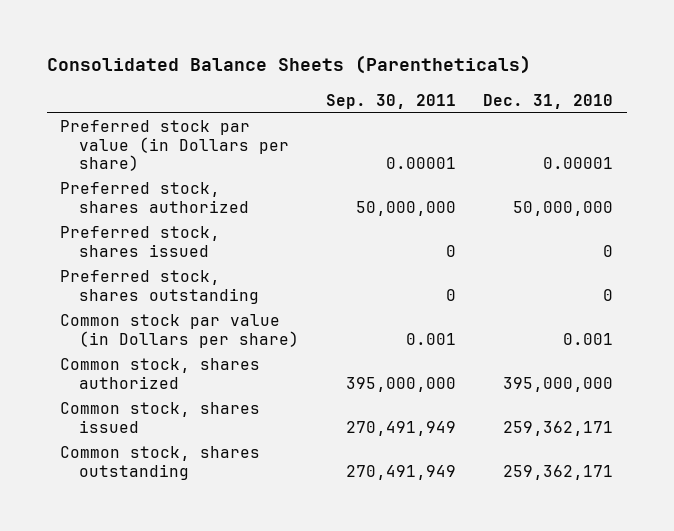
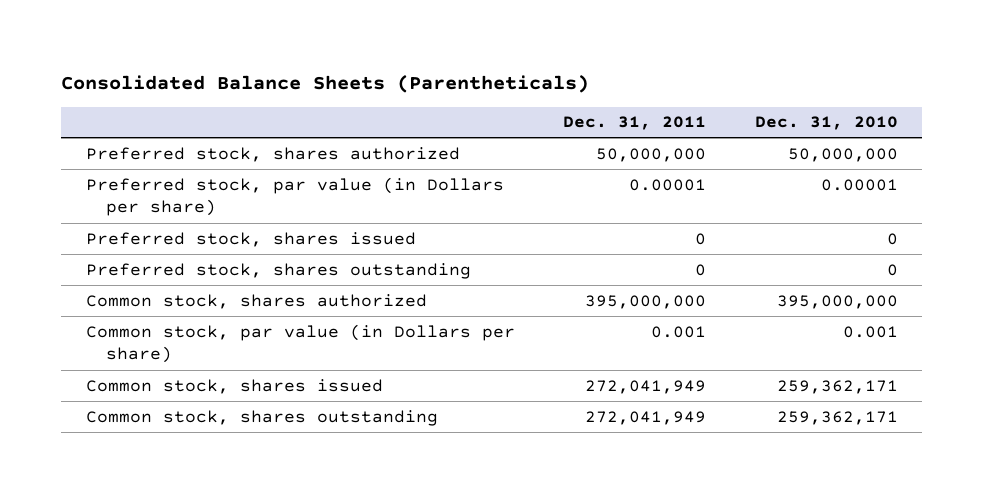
- | Sep. 30, 2011 | Dec. 31, 2010
+ | Dec. 31, 2011 | Dec. 31, 2010
- Preferred stock par value (in Dollars per share) | 0.00001 | 0.00001
+ Preferred stock, par value (in Dollars per share) | 0.00001 | 0.00001
- Common stock par value (in Dollars per share) | 0.001 | 0.001
+ Common stock, par value (in Dollars per share) | 0.001 | 0.001

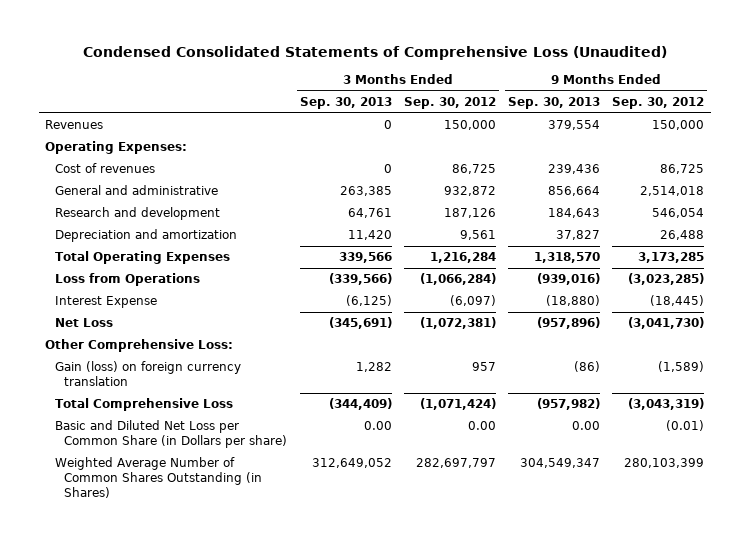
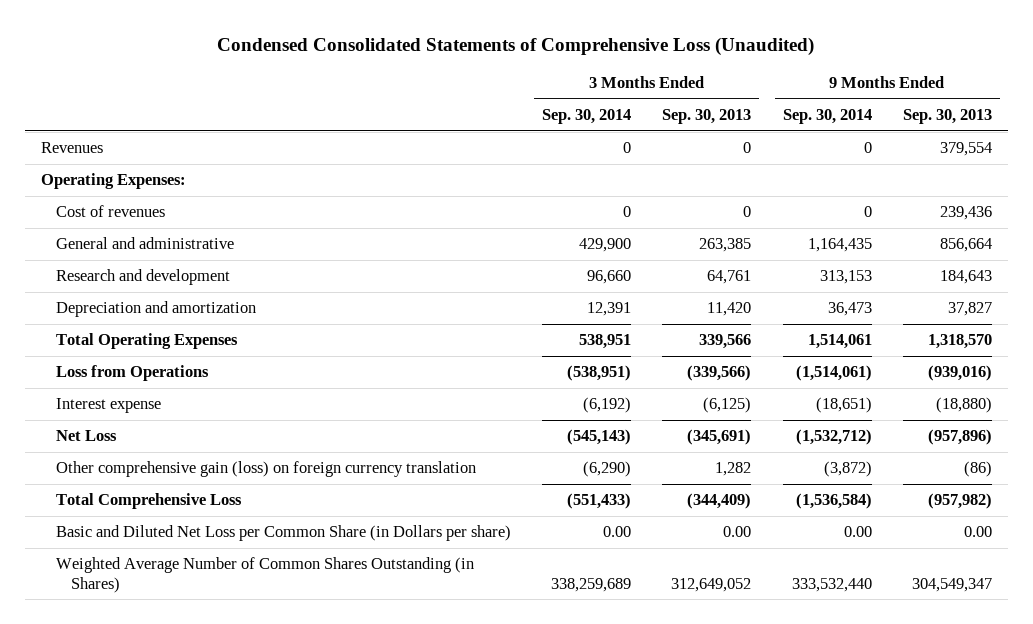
- | 3 Months Ended Sep. 30, 2013 | 3 Months Ended Sep. 30, 2012 | 9 Months Ended Sep. 30, 2013 | 9 Months Ended Sep. 30, 2012
+ | 3 Months Ended Sep. 30, 2014 | 3 Months Ended Sep. 30, 2013 | 9 Months Ended Sep. 30, 2014 | 9 Months Ended Sep. 30, 2013
- Interest Expense | (6,125) | (6,097) | (18,880) | (18,445)
+ Interest expense | (6,192) | (6,125) | (18,651) | (18,880)
- Other Comprehensive Loss:
- Gain (loss) on foreign currency translation | 1,282 | 957 | (86) | (1,589)
+ Other comprehensive gain (loss) on foreign currency translation | (6,290) | 1,282 | (3,872) | (86)

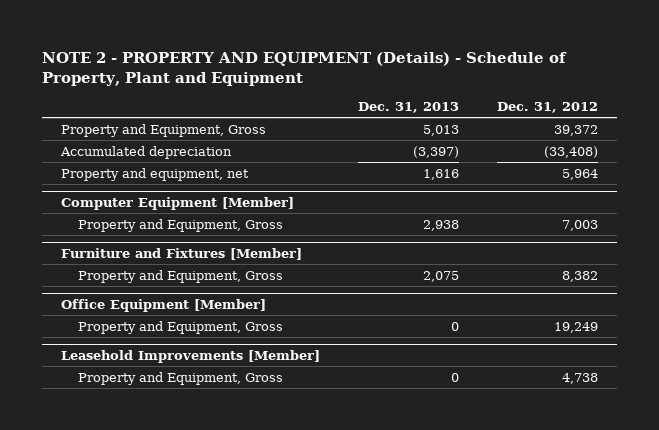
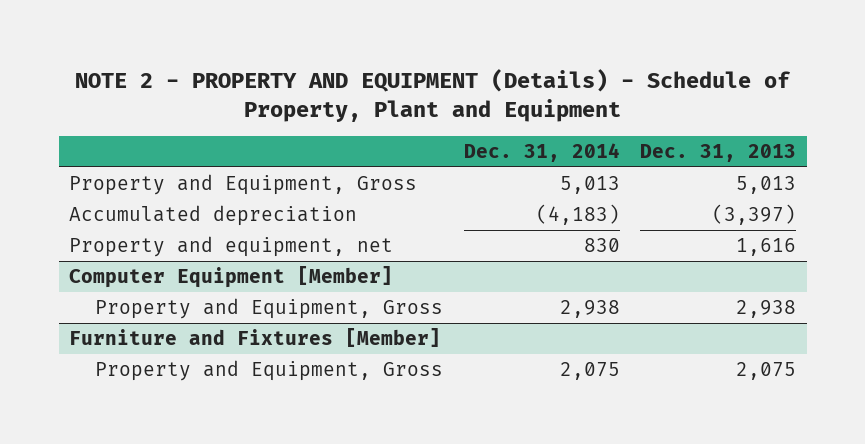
- | Dec. 31, 2013 | Dec. 31, 2012
+ | Dec. 31, 2014 | Dec. 31, 2013
- Office Equipment [Member]
- Property and Equipment, Gross | 0 | 19,249
- Leasehold Improvements [Member]
- Property and Equipment, Gross | 0 | 4,738

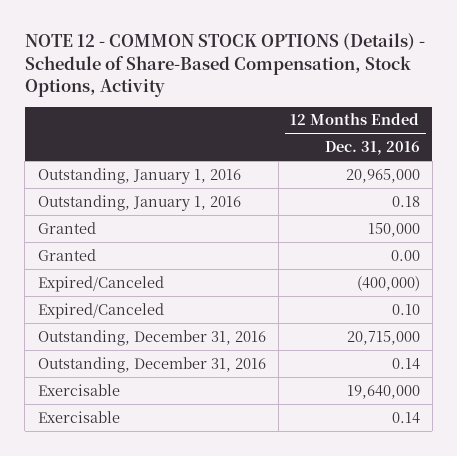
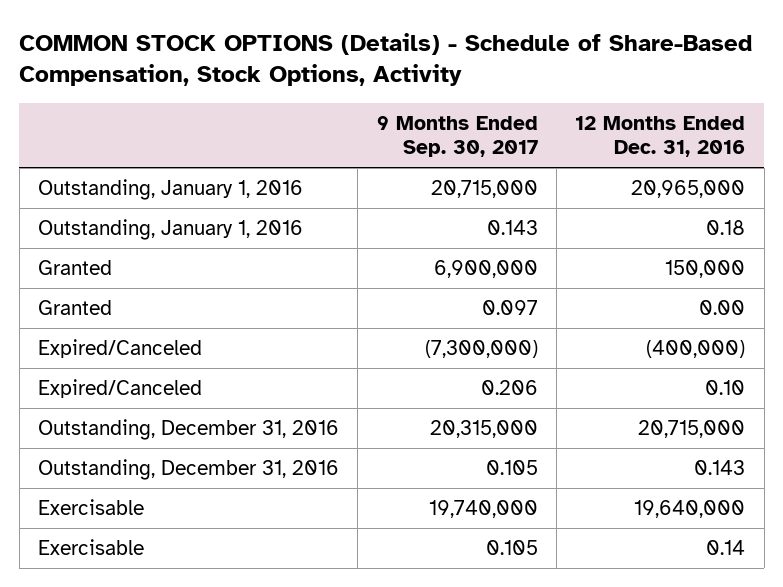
- NOTE 12 - COMMON STOCK OPTIONS (Details) - Schedule of Share-Based Compensation, Stock Options, Activity
+ COMMON STOCK OPTIONS (Details) - Schedule of Share-Based Compensation, Stock Options, Activity
- | 12 Months Ended Dec. 31, 2016
+ | 9 Months Ended Sep. 30, 2017 | 12 Months Ended Dec. 31, 2016
- Outstanding, December 31, 2016 | 0.14
+ Outstanding, December 31, 2016 | 0.105 | 0.143

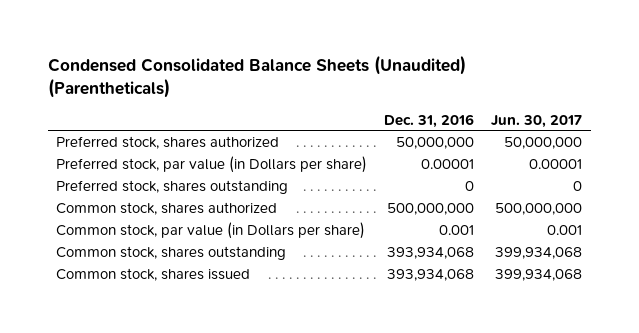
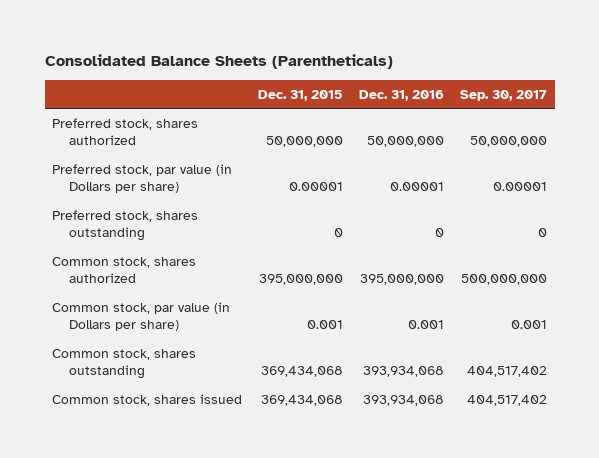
- Condensed Consolidated Balance Sheets (Unaudited) (Parentheticals)
+ Consolidated Balance Sheets (Parentheticals)
- | Dec. 31, 2016 | Jun. 30, 2017
+ | Dec. 31, 2015 | Dec. 31, 2016 | Sep. 30, 2017
- Common stock, shares authorized | 500,000,000 | 500,000,000
+ Common stock, shares authorized | 395,000,000 | 395,000,000 | 500,000,000

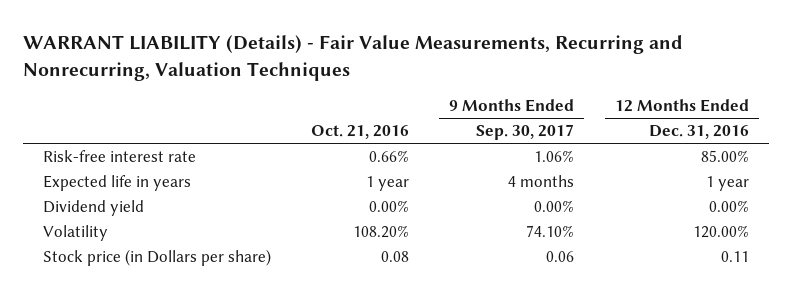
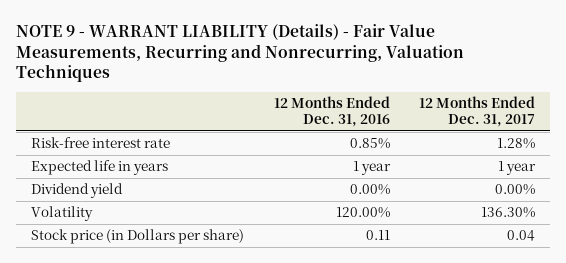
- WARRANT LIABILITY (Details) - Fair Value Measurements, Recurring and Nonrecurring, Valuation Techniques
+ NOTE 9 - WARRANT LIABILITY (Details) - Fair Value Measurements, Recurring and Nonrecurring, Valuation Techniques
- | Oct. 21, 2016 | 9 Months Ended Sep. 30, 2017 | 12 Months Ended Dec. 31, 2016
+ | 12 Months Ended Dec. 31, 2016 | 12 Months Ended Dec. 31, 2017
- Risk-free interest rate | 0.66% | 1.06% | 85.00%
+ Risk-free interest rate | 0.85% | 1.28%

